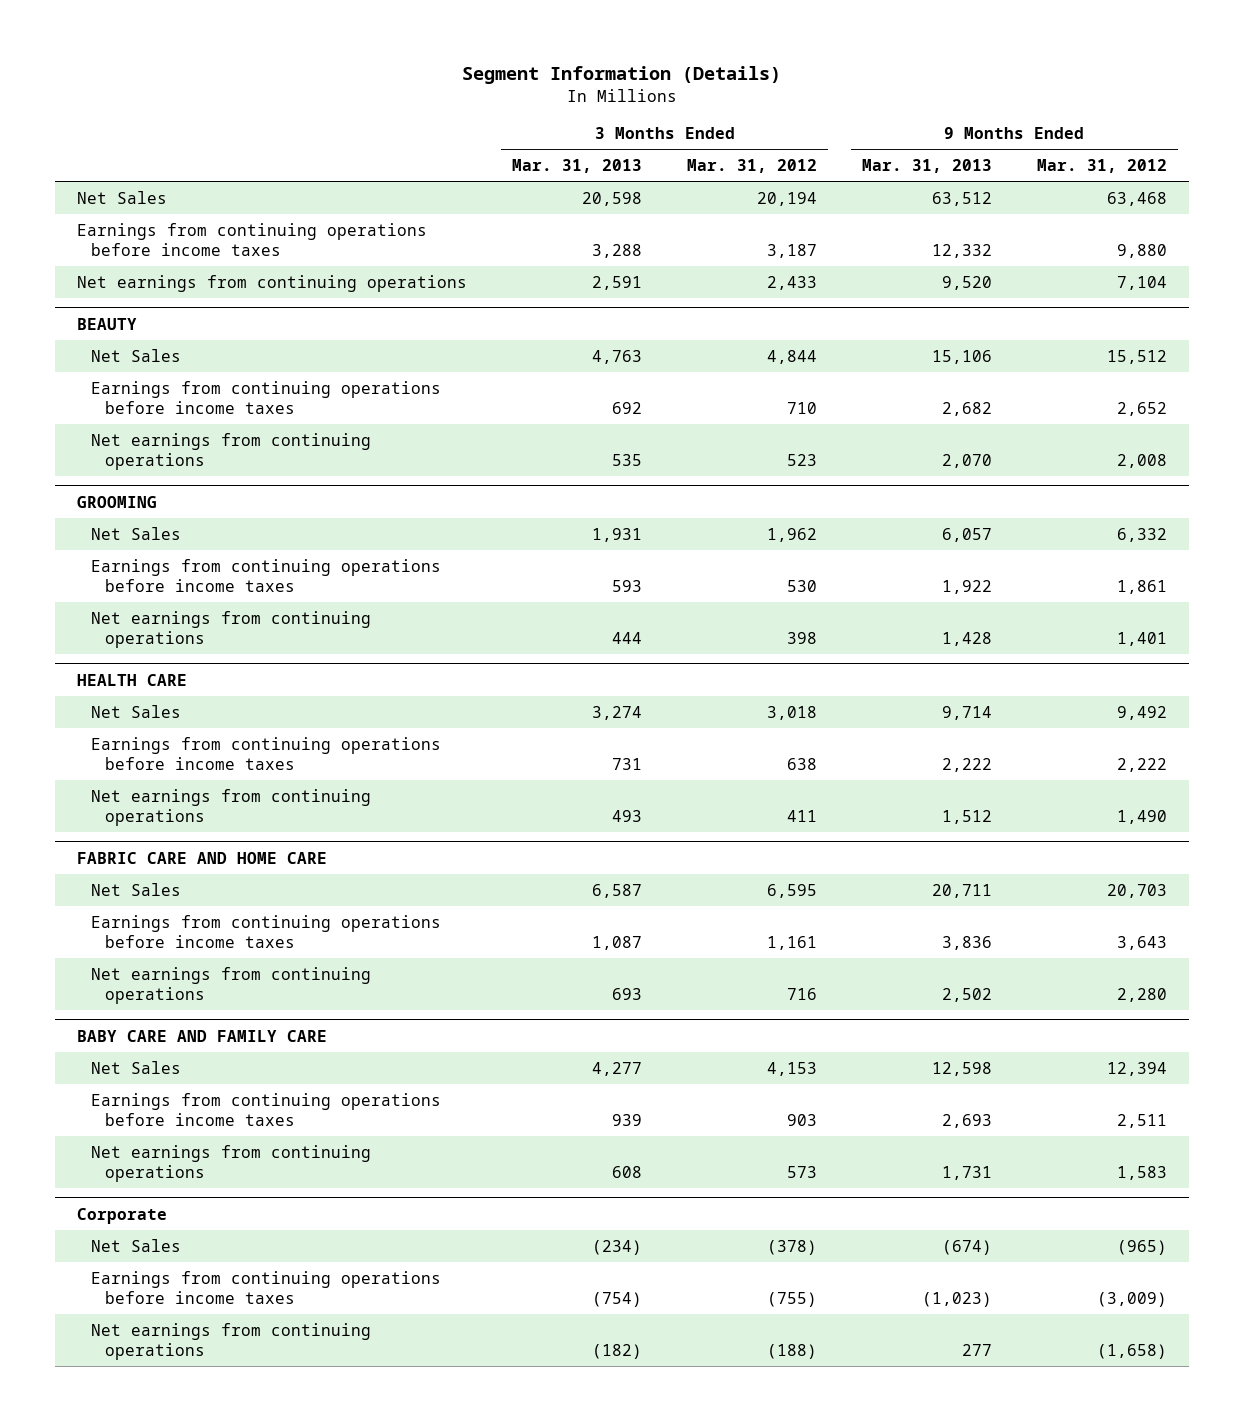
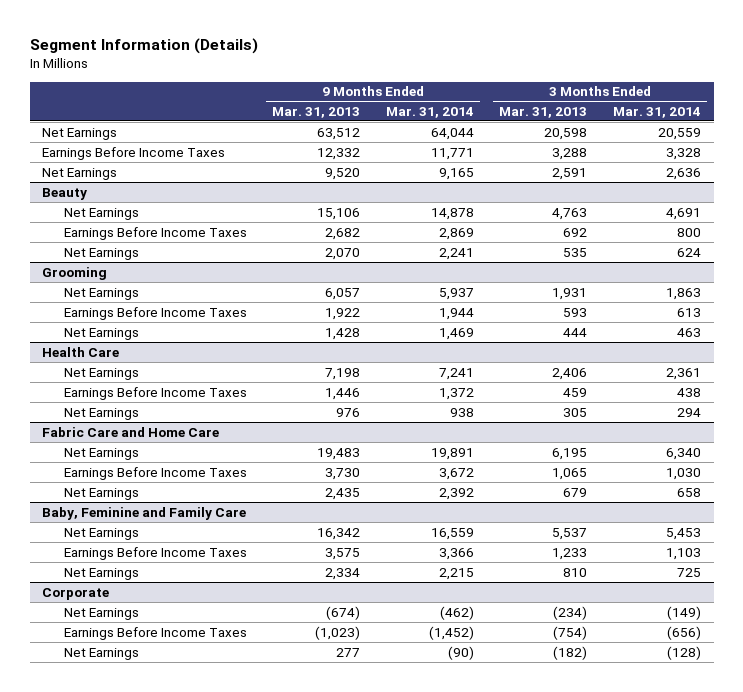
- | 3 Months Ended Mar. 31, 2013 | 3 Months Ended Mar. 31, 2012 | 9 Months Ended Mar. 31, 2013 | 9 Months Ended Mar. 31, 2012
+ | 9 Months Ended Mar. 31, 2013 | 9 Months Ended Mar. 31, 2014 | 3 Months Ended Mar. 31, 2013 | 3 Months Ended Mar. 31, 2014
- Net Sales | 20,598 | 20,194 | 63,512 | 63,468
- Earnings from continuing operations before income taxes | 3,288 | 3,187 | 12,332 | 9,880
- Net earnings from continuing operations | 2,591 | 2,433 | 9,520 | 7,104
- BEAUTY
- Net Sales | 4,763 | 4,844 | 15,106 | 15,512
- Earnings from continuing operations before income taxes | 692 | 710 | 2,682 | 2,652
- Net earnings from continuing operations | 535 | 523 | 2,070 | 2,008
- GROOMING
- Net Sales | 1,931 | 1,962 | 6,057 | 6,332
- Earnings from continuing operations before income taxes | 593 | 530 | 1,922 | 1,861
- Net earnings from continuing operations | 444 | 398 | 1,428 | 1,401
- HEALTH CARE
- Net Sales | 3,274 | 3,018 | 9,714 | 9,492
- Earnings from continuing operations before income taxes | 731 | 638 | 2,222 | 2,222
- Net earnings from continuing operations | 493 | 411 | 1,512 | 1,490
- FABRIC CARE AND HOME CARE
- Net Sales | 6,587 | 6,595 | 20,711 | 20,703
- Earnings from continuing operations before income taxes | 1,087 | 1,161 | 3,836 | 3,643
- Net earnings from continuing operations | 693 | 716 | 2,502 | 2,280
- BABY CARE AND FAMILY CARE
- Net Sales | 4,277 | 4,153 | 12,598 | 12,394
- Earnings from continuing operations before income taxes | 939 | 903 | 2,693 | 2,511
- Net earnings from continuing operations | 608 | 573 | 1,731 | 1,583
+ Net Earnings | 63,512 | 64,044 | 20,598 | 20,559
+ Earnings Before Income Taxes | 12,332 | 11,771 | 3,288 | 3,328
+ Net Earnings | 9,520 | 9,165 | 2,591 | 2,636
+ Beauty
+ Net Earnings | 15,106 | 14,878 | 4,763 | 4,691
+ Earnings Before Income Taxes | 2,682 | 2,869 | 692 | 800
+ Net Earnings | 2,070 | 2,241 | 535 | 624
+ Grooming
+ Net Earnings | 6,057 | 5,937 | 1,931 | 1,863
+ Earnings Before Income Taxes | 1,922 | 1,944 | 593 | 613
+ Net Earnings | 1,428 | 1,469 | 444 | 463
+ Health Care
+ Net Earnings | 7,198 | 7,241 | 2,406 | 2,361
+ Earnings Before Income Taxes | 1,446 | 1,372 | 459 | 438
+ Net Earnings | 976 | 938 | 305 | 294
+ Fabric Care and Home Care
+ Net Earnings | 19,483 | 19,891 | 6,195 | 6,340
+ Earnings Before Income Taxes | 3,730 | 3,672 | 1,065 | 1,030
+ Net Earnings | 2,435 | 2,392 | 679 | 658
+ Baby, Feminine and Family Care
+ Net Earnings | 16,342 | 16,559 | 5,537 | 5,453
+ Earnings Before Income Taxes | 3,575 | 3,366 | 1,233 | 1,103
+ Net Earnings | 2,334 | 2,215 | 810 | 725
@ Corporate
- Net Sales | (234) | (378) | (674) | (965)
- Earnings from continuing operations before income taxes | (754) | (755) | (1,023) | (3,009)
- Net earnings from continuing operations | (182) | (188) | 277 | (1,658)
+ Net Earnings | (674) | (462) | (234) | (149)
+ Earnings Before Income Taxes | (1,023) | (1,452) | (754) | (656)
+ Net Earnings | 277 | (90) | (182) | (128)

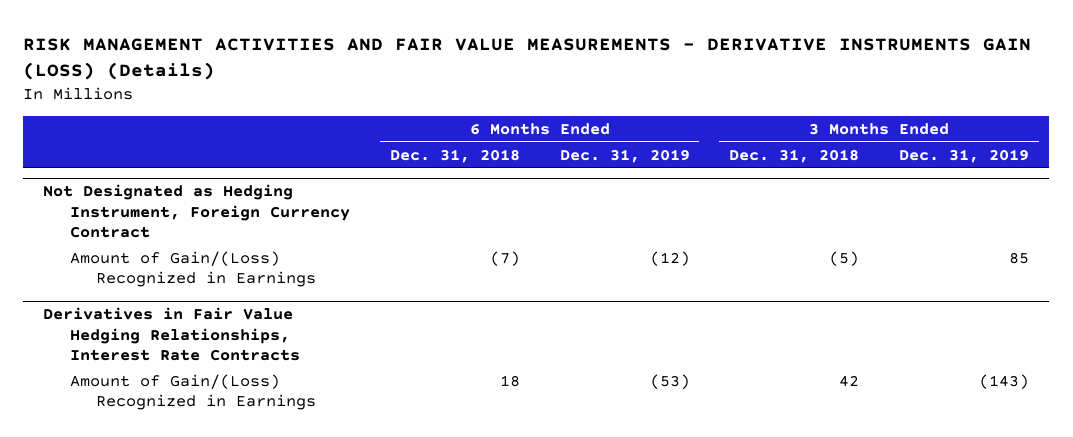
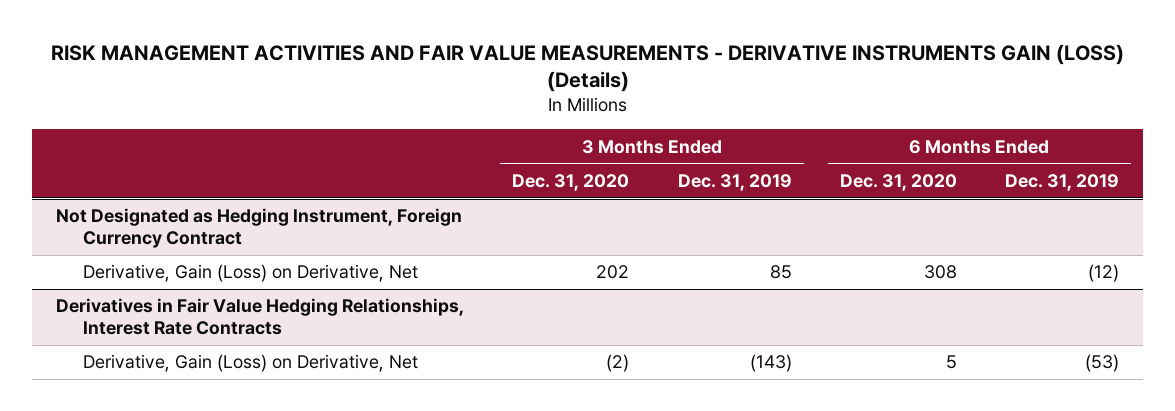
- | 6 Months Ended Dec. 31, 2018 | 6 Months Ended Dec. 31, 2019 | 3 Months Ended Dec. 31, 2018 | 3 Months Ended Dec. 31, 2019
+ | 3 Months Ended Dec. 31, 2020 | 3 Months Ended Dec. 31, 2019 | 6 Months Ended Dec. 31, 2020 | 6 Months Ended Dec. 31, 2019
@ Not Designated as Hedging Instrument, Foreign Currency Contract
- Amount of Gain/(Loss) Recognized in Earnings | (7) | (12) | (5) | 85
+ Derivative, Gain (Loss) on Derivative, Net | 202 | 85 | 308 | (12)
@ Derivatives in Fair Value Hedging Relationships, Interest Rate Contracts
- Amount of Gain/(Loss) Recognized in Earnings | 18 | (53) | 42 | (143)
+ Derivative, Gain (Loss) on Derivative, Net | (2) | (143) | 5 | (53)

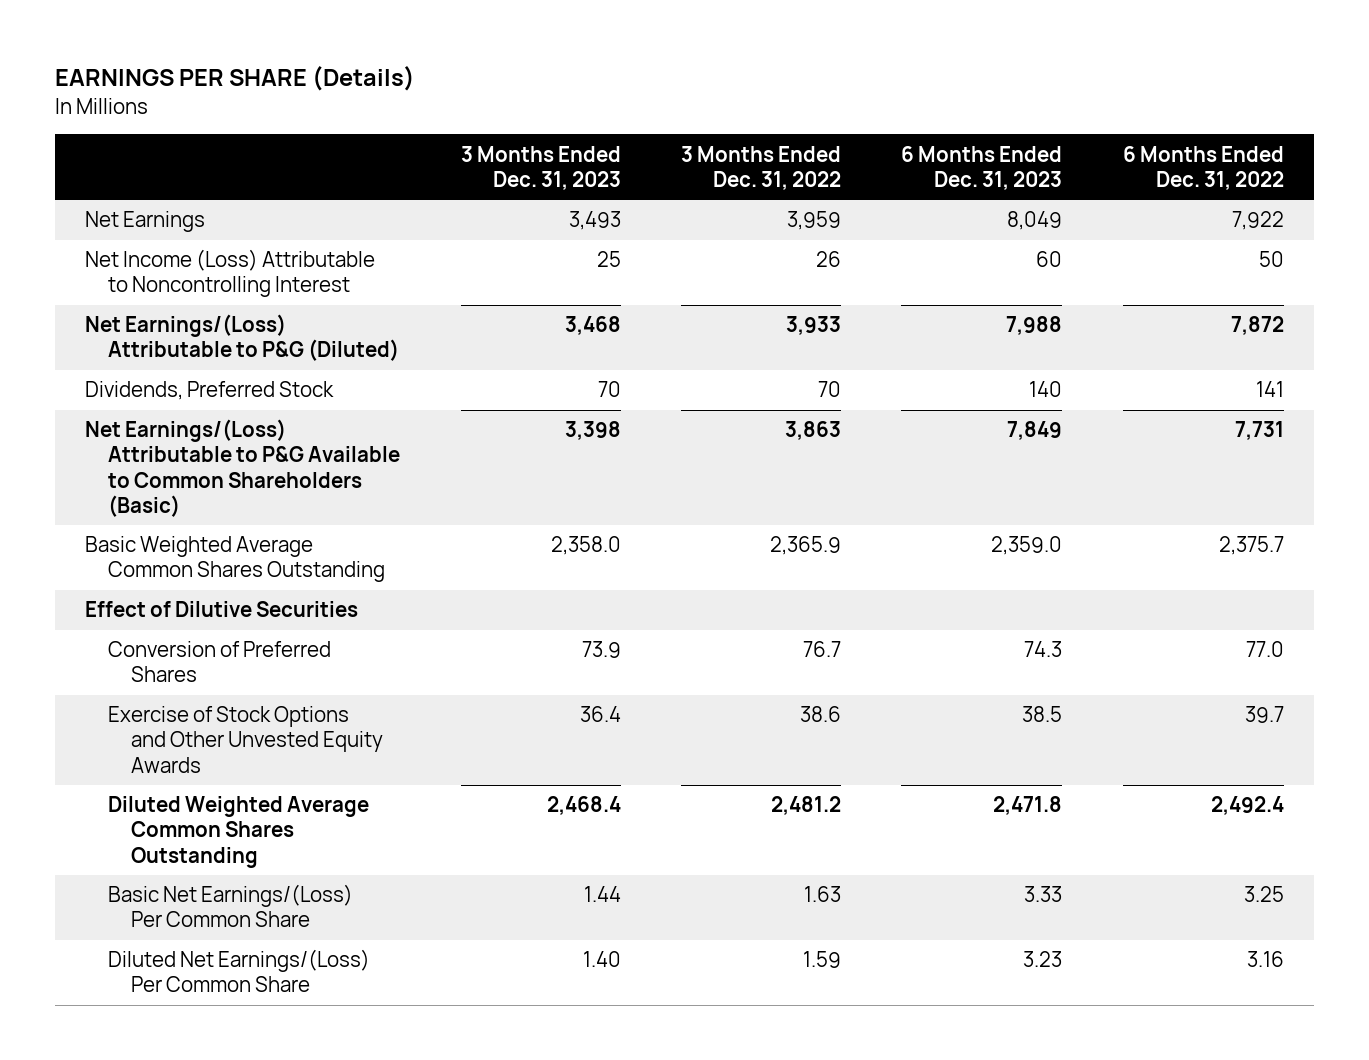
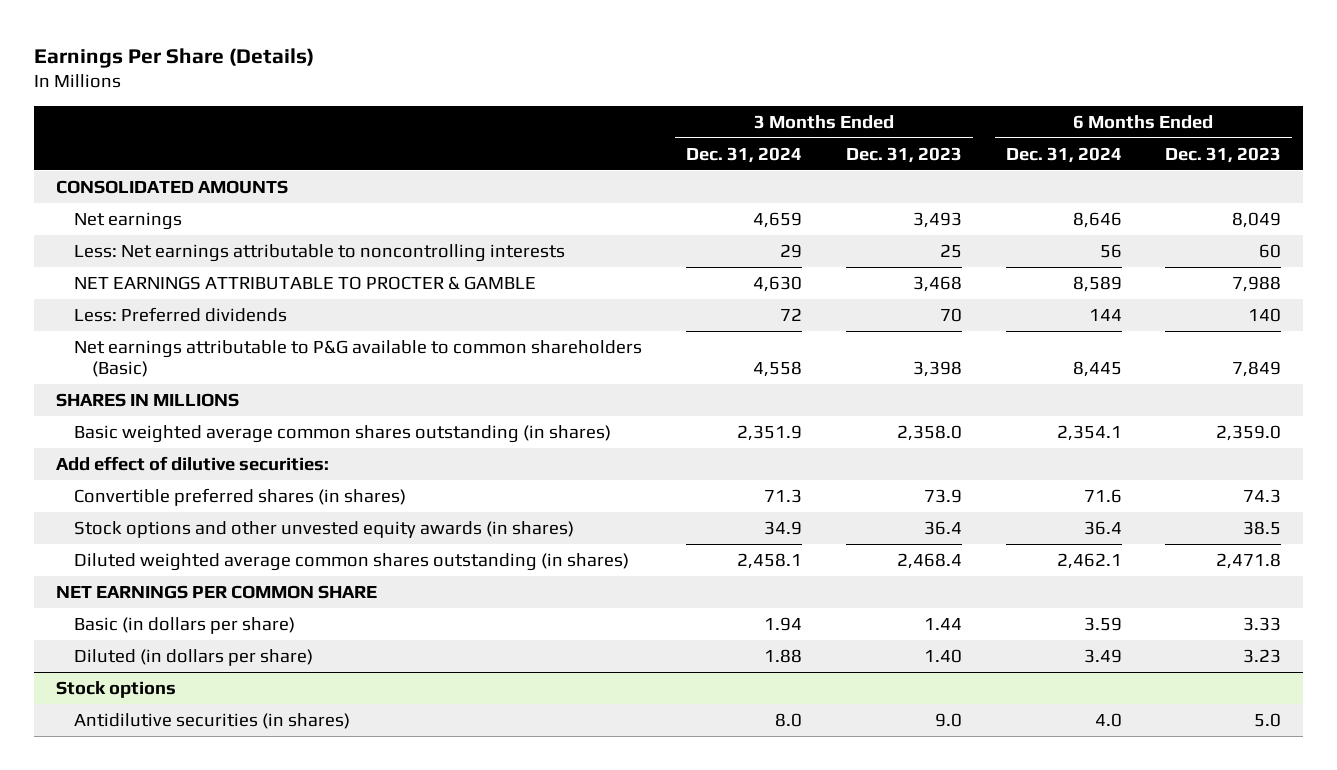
- EARNINGS PER SHARE (Details)
+ Earnings Per Share (Details)
- | 3 Months Ended Dec. 31, 2023 | 3 Months Ended Dec. 31, 2022 | 6 Months Ended Dec. 31, 2023 | 6 Months Ended Dec. 31, 2022
+ | 3 Months Ended Dec. 31, 2024 | 3 Months Ended Dec. 31, 2023 | 6 Months Ended Dec. 31, 2024 | 6 Months Ended Dec. 31, 2023
- Net Earnings | 3,493 | 3,959 | 8,049 | 7,922
- Net Income (Loss) Attributable to Noncontrolling Interest | 25 | 26 | 60 | 50
- Net Earnings/(Loss) Attributable to P&G (Diluted) | 3,468 | 3,933 | 7,988 | 7,872
- Dividends, Preferred Stock | 70 | 70 | 140 | 141
- Net Earnings/(Loss) Attributable to P&G Available to Common Shareholders (Basic) | 3,398 | 3,863 | 7,849 | 7,731
- Basic Weighted Average Common Shares Outstanding | 2,358.0 | 2,365.9 | 2,359.0 | 2,375.7
- Effect of Dilutive Securities
- Conversion of Preferred Shares | 73.9 | 76.7 | 74.3 | 77.0
- Exercise of Stock Options and Other Unvested Equity Awards | 36.4 | 38.6 | 38.5 | 39.7
- Diluted Weighted Average Common Shares Outstanding | 2,468.4 | 2,481.2 | 2,471.8 | 2,492.4
- Basic Net Earnings/(Loss) Per Common Share | 1.44 | 1.63 | 3.33 | 3.25
- Diluted Net Earnings/(Loss) Per Common Share | 1.40 | 1.59 | 3.23 | 3.16
+ CONSOLIDATED AMOUNTS
+ Net earnings | 4,659 | 3,493 | 8,646 | 8,049
+ Less: Net earnings attributable to noncontrolling interests | 29 | 25 | 56 | 60
+ NET EARNINGS ATTRIBUTABLE TO PROCTER & GAMBLE | 4,630 | 3,468 | 8,589 | 7,988
+ Less: Preferred dividends | 72 | 70 | 144 | 140
+ Net earnings attributable to P&G available to common shareholders (Basic) | 4,558 | 3,398 | 8,445 | 7,849
+ SHARES IN MILLIONS
+ Basic weighted average common shares outstanding (in shares) | 2,351.9 | 2,358.0 | 2,354.1 | 2,359.0
+ Add effect of dilutive securities:
+ Convertible preferred shares (in shares) | 71.3 | 73.9 | 71.6 | 74.3
+ Stock options and other unvested equity awards (in shares) | 34.9 | 36.4 | 36.4 | 38.5
+ Diluted weighted average common shares outstanding (in shares) | 2,458.1 | 2,468.4 | 2,462.1 | 2,471.8
+ NET EARNINGS PER COMMON SHARE
+ Basic (in dollars per share) | 1.94 | 1.44 | 3.59 | 3.33
+ Diluted (in dollars per share) | 1.88 | 1.40 | 3.49 | 3.23
+ Stock options
+ Antidilutive securities (in shares) | 8.0 | 9.0 | 4.0 | 5.0

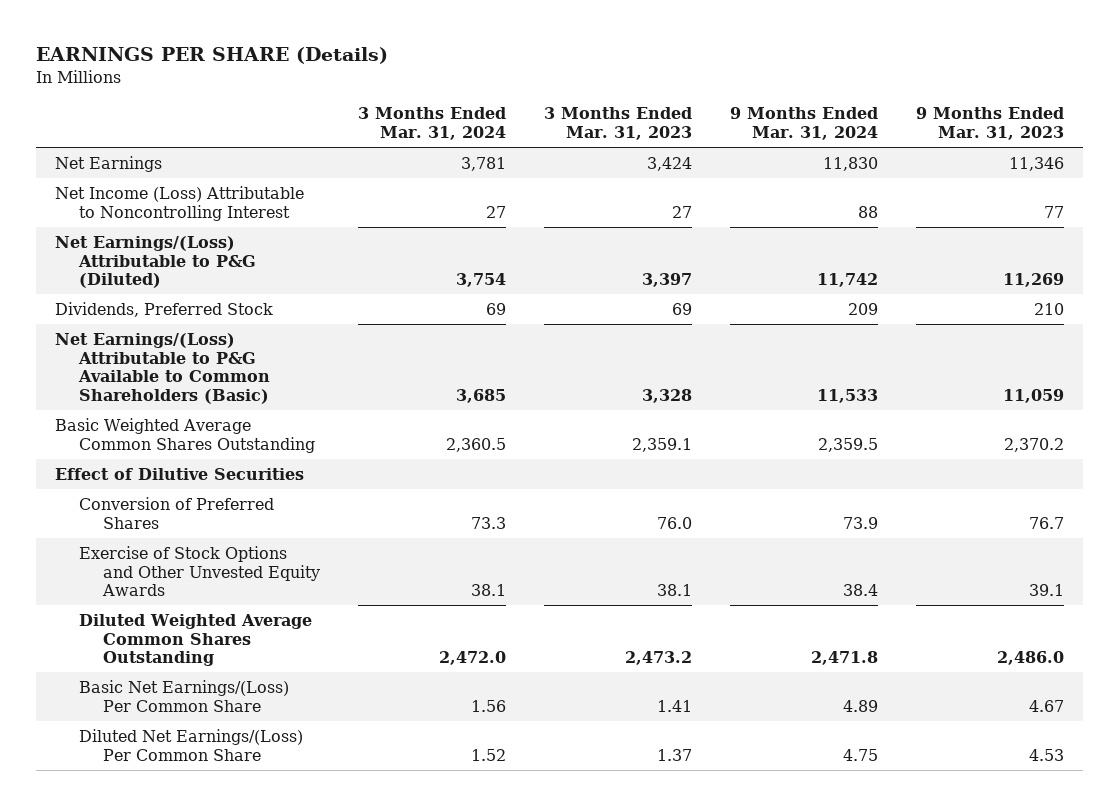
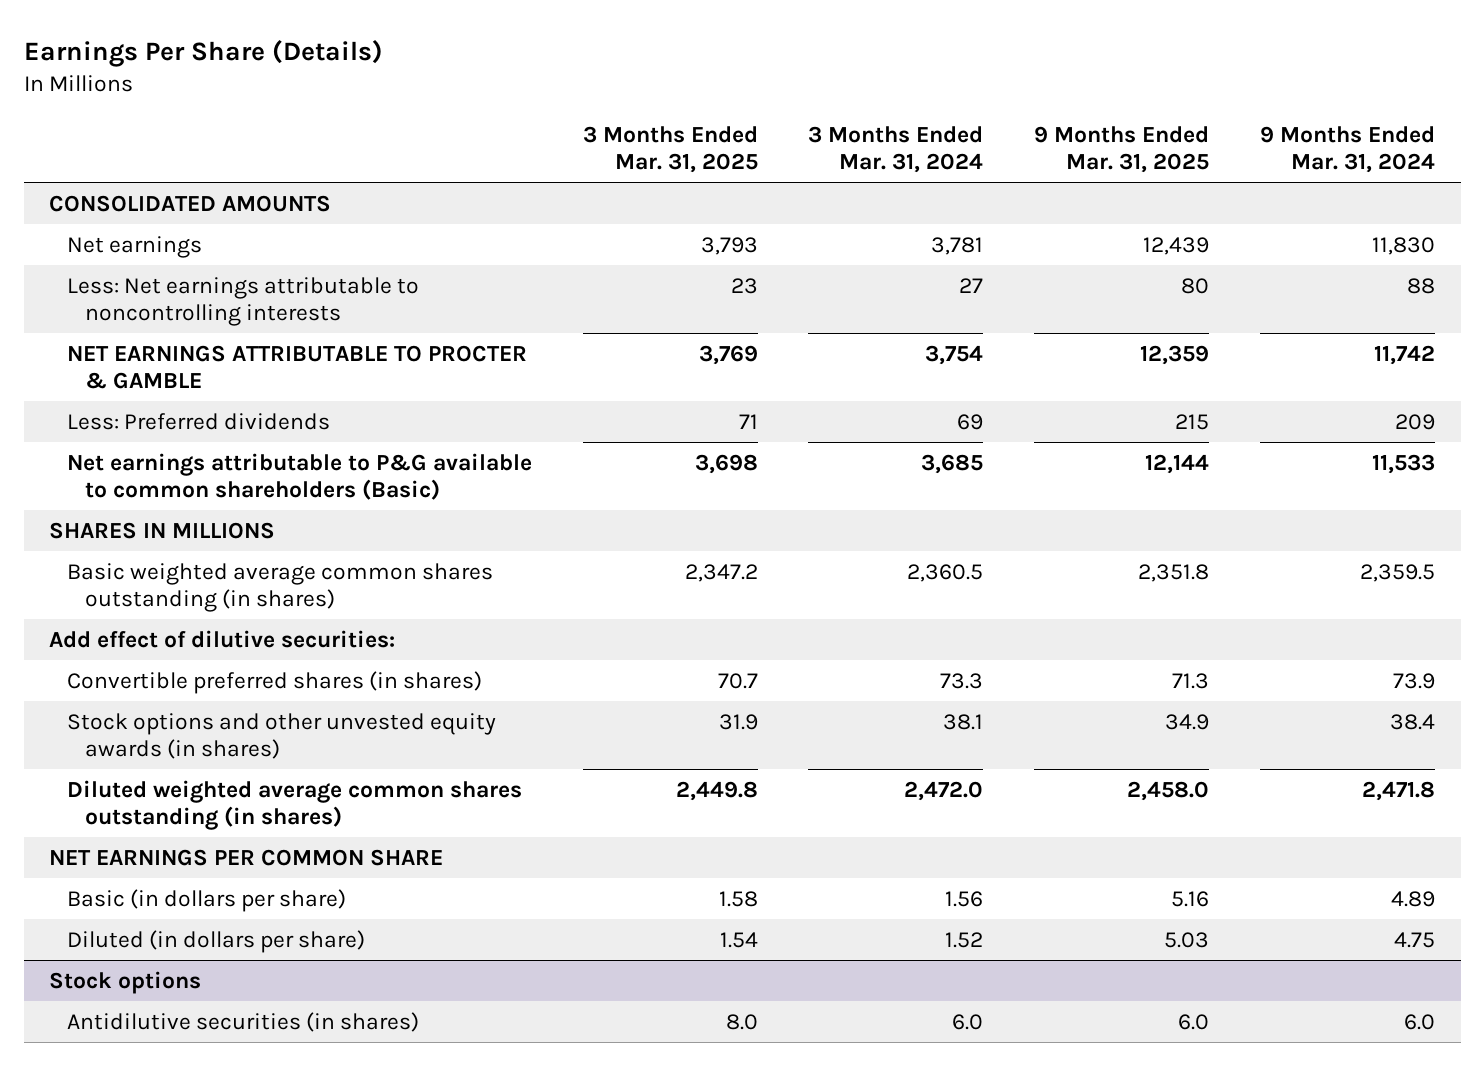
- EARNINGS PER SHARE (Details)
+ Earnings Per Share (Details)
- | 3 Months Ended Mar. 31, 2024 | 3 Months Ended Mar. 31, 2023 | 9 Months Ended Mar. 31, 2024 | 9 Months Ended Mar. 31, 2023
+ | 3 Months Ended Mar. 31, 2025 | 3 Months Ended Mar. 31, 2024 | 9 Months Ended Mar. 31, 2025 | 9 Months Ended Mar. 31, 2024
- Net Earnings | 3,781 | 3,424 | 11,830 | 11,346
- Net Income (Loss) Attributable to Noncontrolling Interest | 27 | 27 | 88 | 77
- Net Earnings/(Loss) Attributable to P&G (Diluted) | 3,754 | 3,397 | 11,742 | 11,269
- Dividends, Preferred Stock | 69 | 69 | 209 | 210
- Net Earnings/(Loss) Attributable to P&G Available to Common Shareholders (Basic) | 3,685 | 3,328 | 11,533 | 11,059
- Basic Weighted Average Common Shares Outstanding | 2,360.5 | 2,359.1 | 2,359.5 | 2,370.2
- Effect of Dilutive Securities
- Conversion of Preferred Shares | 73.3 | 76.0 | 73.9 | 76.7
- Exercise of Stock Options and Other Unvested Equity Awards | 38.1 | 38.1 | 38.4 | 39.1
- Diluted Weighted Average Common Shares Outstanding | 2,472.0 | 2,473.2 | 2,471.8 | 2,486.0
- Basic Net Earnings/(Loss) Per Common Share | 1.56 | 1.41 | 4.89 | 4.67
- Diluted Net Earnings/(Loss) Per Common Share | 1.52 | 1.37 | 4.75 | 4.53
+ CONSOLIDATED AMOUNTS
+ Net earnings | 3,793 | 3,781 | 12,439 | 11,830
+ Less: Net earnings attributable to noncontrolling interests | 23 | 27 | 80 | 88
+ NET EARNINGS ATTRIBUTABLE TO PROCTER & GAMBLE | 3,769 | 3,754 | 12,359 | 11,742
+ Less: Preferred dividends | 71 | 69 | 215 | 209
+ Net earnings attributable to P&G available to common shareholders (Basic) | 3,698 | 3,685 | 12,144 | 11,533
+ SHARES IN MILLIONS
+ Basic weighted average common shares outstanding (in shares) | 2,347.2 | 2,360.5 | 2,351.8 | 2,359.5
+ Add effect of dilutive securities:
+ Convertible preferred shares (in shares) | 70.7 | 73.3 | 71.3 | 73.9
+ Stock options and other unvested equity awards (in shares) | 31.9 | 38.1 | 34.9 | 38.4
+ Diluted weighted average common shares outstanding (in shares) | 2,449.8 | 2,472.0 | 2,458.0 | 2,471.8
+ NET EARNINGS PER COMMON SHARE
+ Basic (in dollars per share) | 1.58 | 1.56 | 5.16 | 4.89
+ Diluted (in dollars per share) | 1.54 | 1.52 | 5.03 | 4.75
+ Stock options
+ Antidilutive securities (in shares) | 8.0 | 6.0 | 6.0 | 6.0

